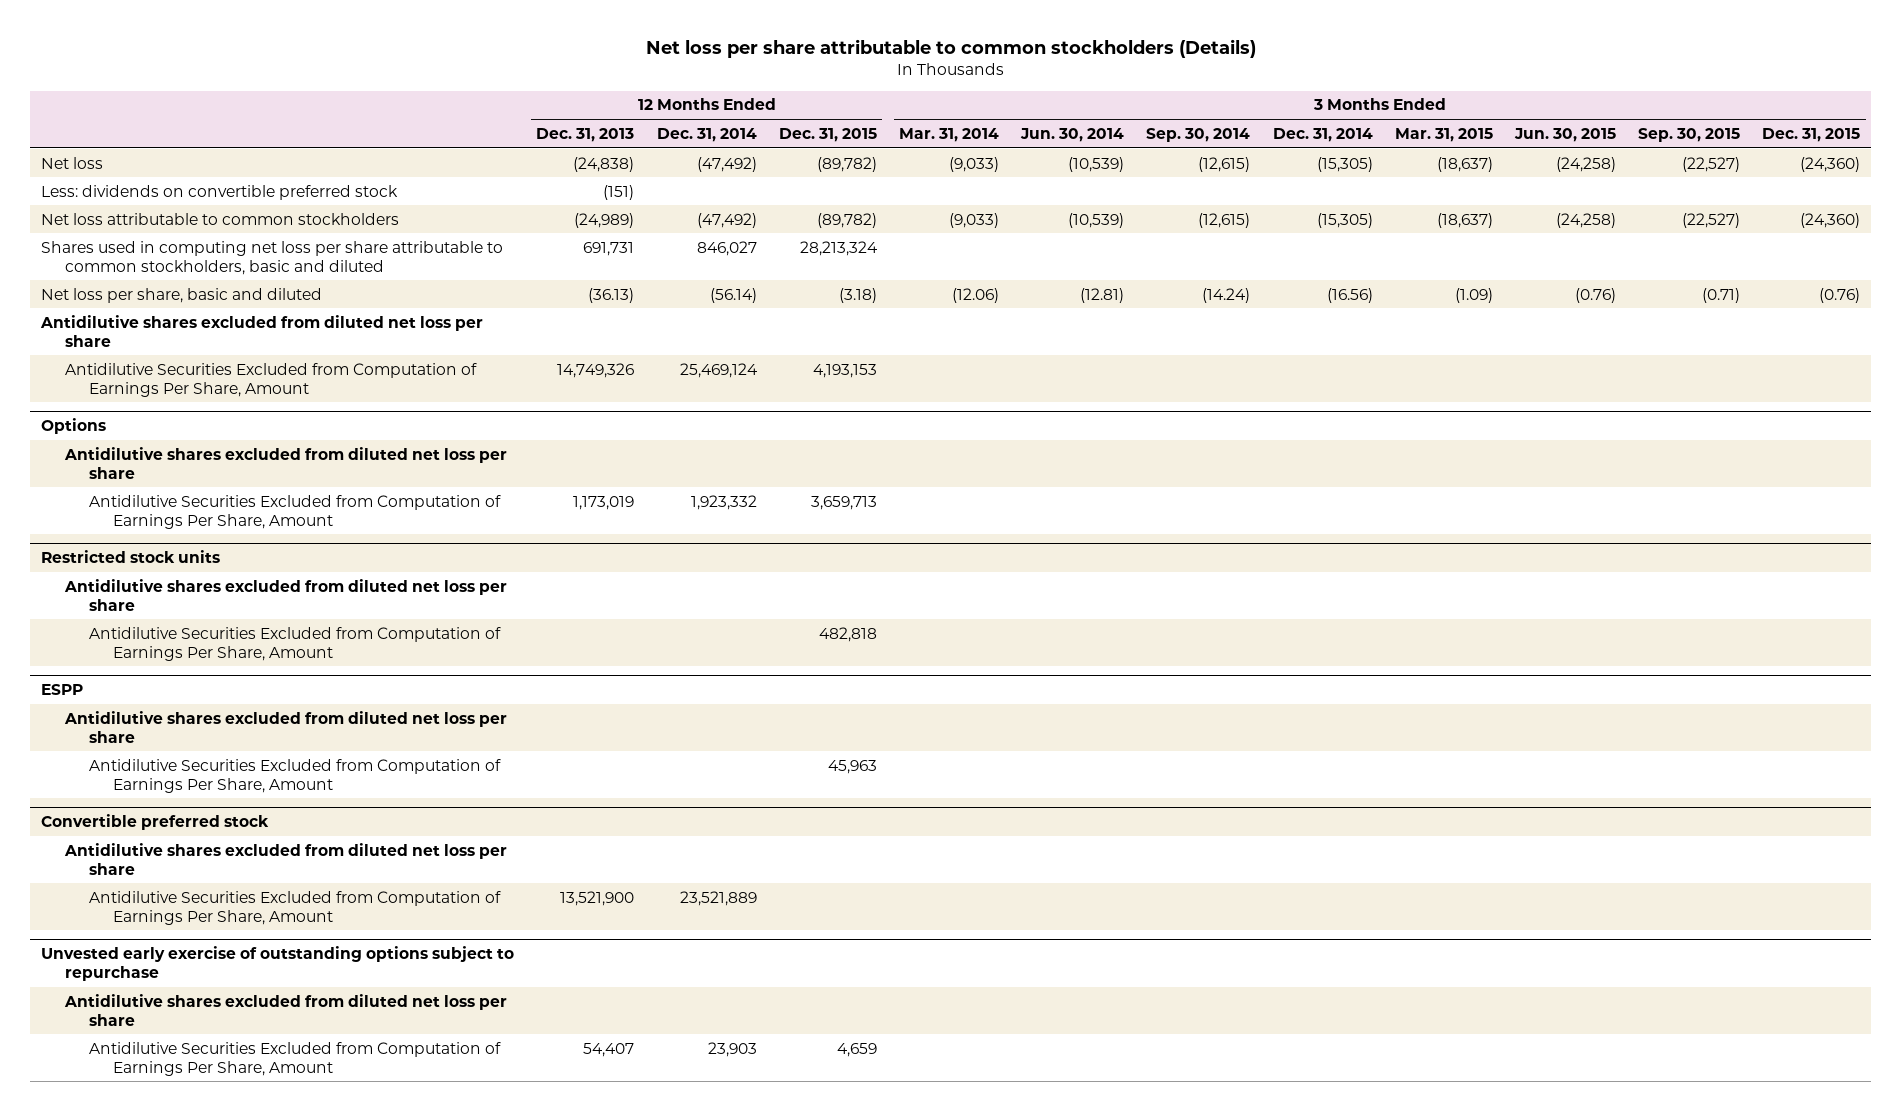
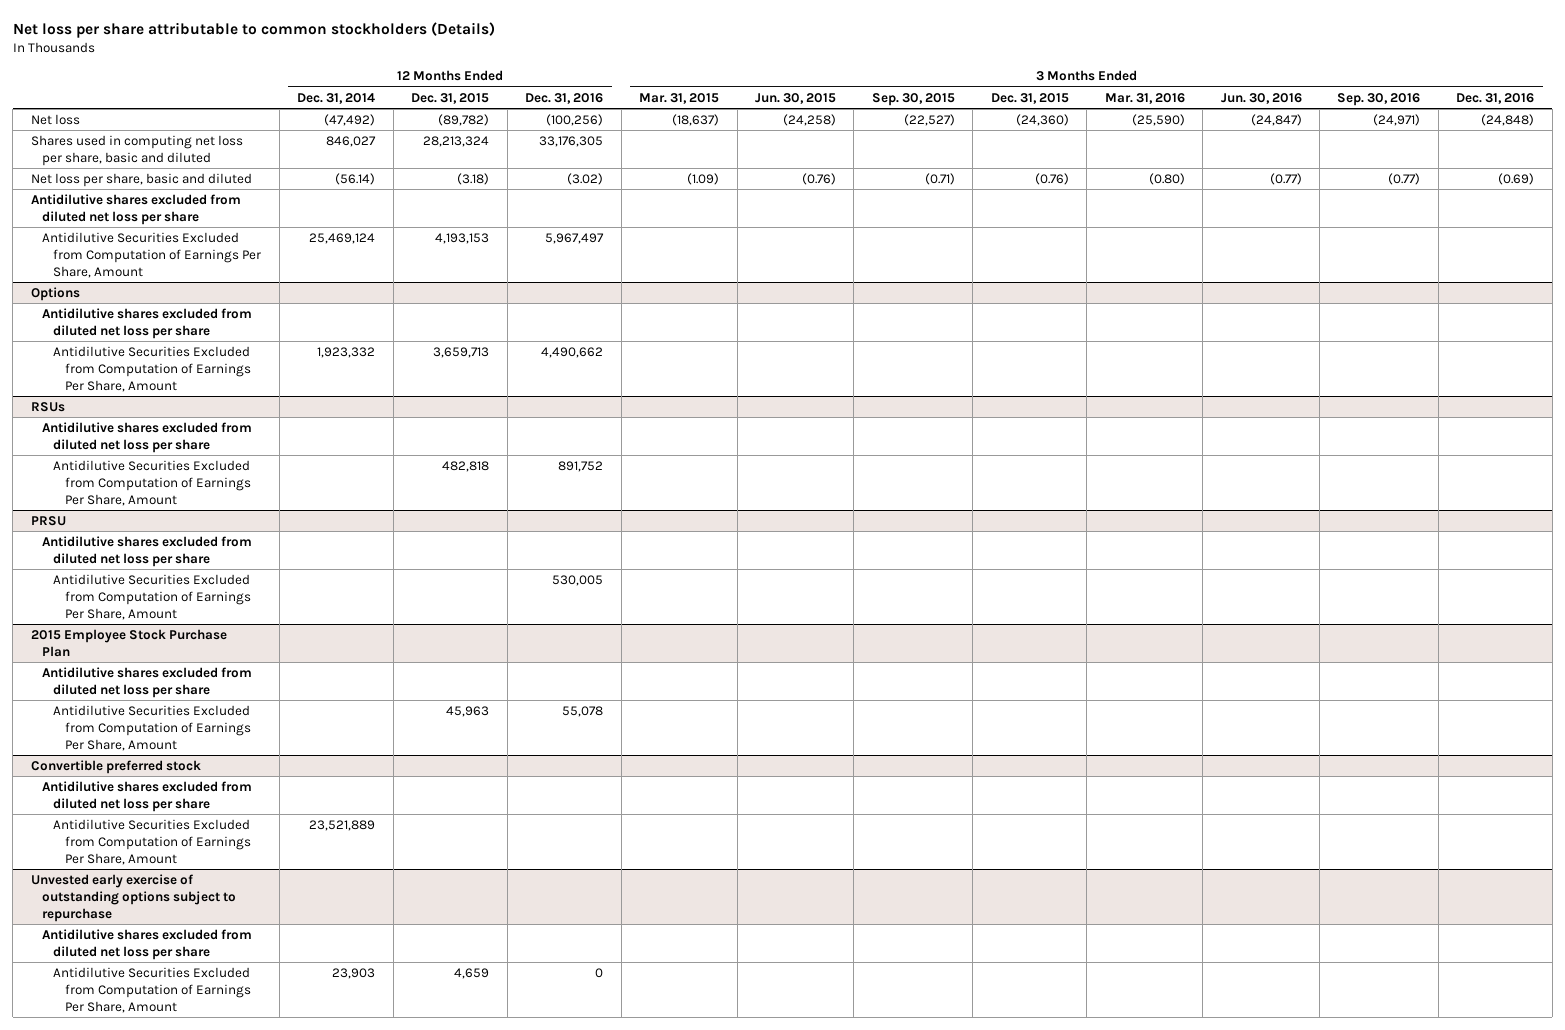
- | 12 Months Ended Dec. 31, 2013 | 12 Months Ended Dec. 31, 2014 | 12 Months Ended Dec. 31, 2015 | 3 Months Ended Mar. 31, 2014 | 3 Months Ended Jun. 30, 2014 | 3 Months Ended Sep. 30, 2014 | 3 Months Ended Dec. 31, 2014 | 3 Months Ended Mar. 31, 2015 | 3 Months Ended Jun. 30, 2015 | 3 Months Ended Sep. 30, 2015 | 3 Months Ended Dec. 31, 2015
+ | 12 Months Ended Dec. 31, 2014 | 12 Months Ended Dec. 31, 2015 | 12 Months Ended Dec. 31, 2016 | 3 Months Ended Mar. 31, 2015 | 3 Months Ended Jun. 30, 2015 | 3 Months Ended Sep. 30, 2015 | 3 Months Ended Dec. 31, 2015 | 3 Months Ended Mar. 31, 2016 | 3 Months Ended Jun. 30, 2016 | 3 Months Ended Sep. 30, 2016 | 3 Months Ended Dec. 31, 2016
- Less: dividends on convertible preferred stock | (151) | | | | | | | | | |
- Net loss attributable to common stockholders | (24,989) | (47,492) | (89,782) | (9,033) | (10,539) | (12,615) | (15,305) | (18,637) | (24,258) | (22,527) | (24,360)
- Shares used in computing net loss per share attributable to common stockholders, basic and diluted | 691,731 | 846,027 | 28,213,324 | | | | | | | |
+ Shares used in computing net loss per share, basic and diluted | 846,027 | 28,213,324 | 33,176,305 | | | | | | | |
- Restricted stock units
+ RSUs
- ESPP
+ PRSU
+ Antidilutive Securities Excluded from Computation of Earnings Per Share, Amount | | | 530,005 | | | | | | | |
+ 2015 Employee Stock Purchase Plan
+ Antidilutive shares excluded from diluted net loss per share

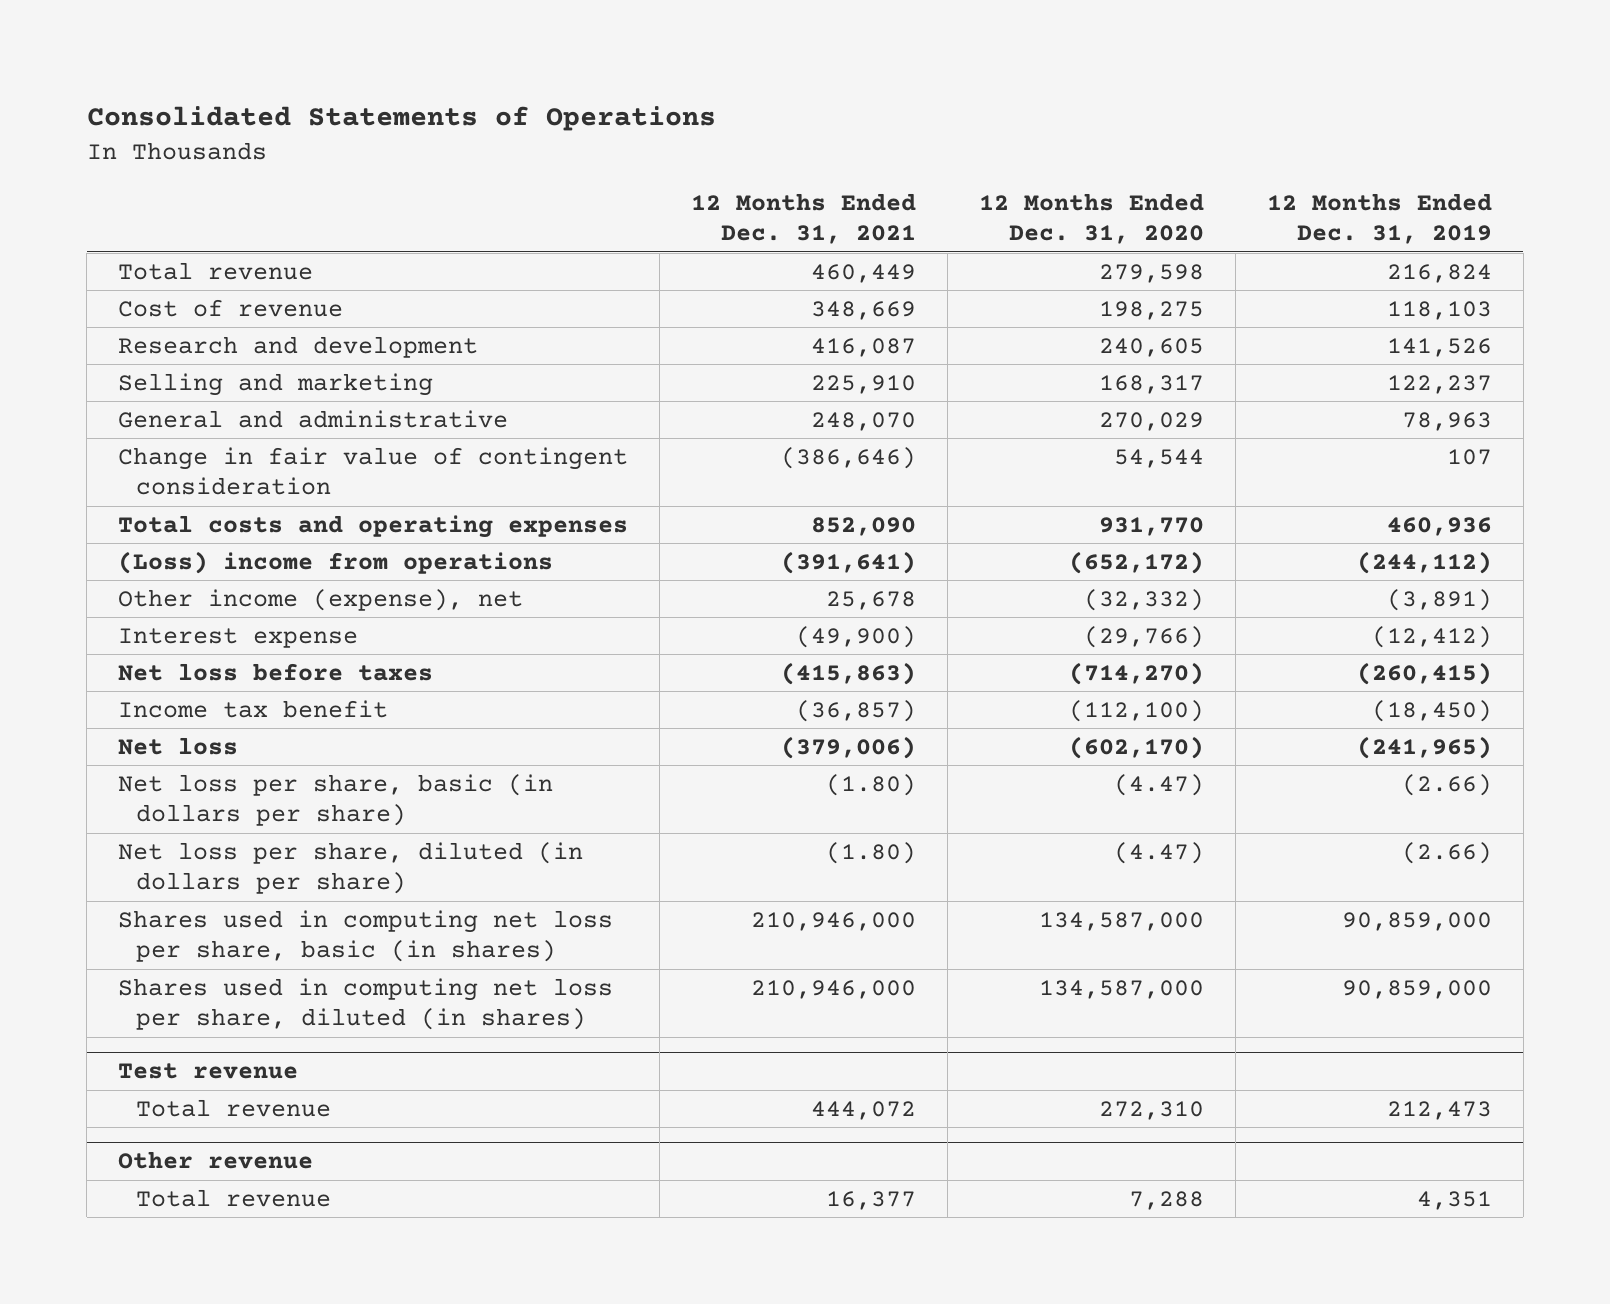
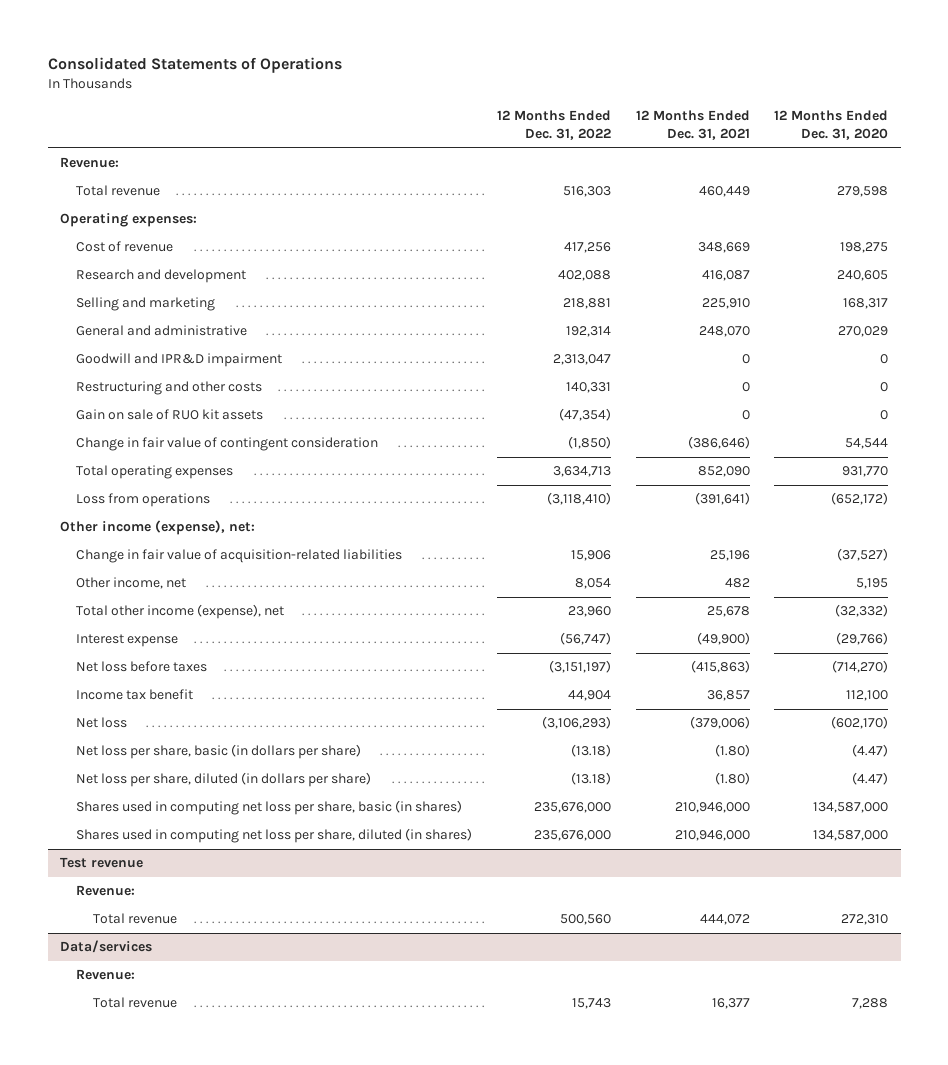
- | 12 Months Ended Dec. 31, 2021 | 12 Months Ended Dec. 31, 2020 | 12 Months Ended Dec. 31, 2019
+ | 12 Months Ended Dec. 31, 2022 | 12 Months Ended Dec. 31, 2021 | 12 Months Ended Dec. 31, 2020
+ Revenue:
+ Operating expenses:
+ Goodwill and IPR&D impairment | 2,313,047 | 0 | 0
+ Restructuring and other costs | 140,331 | 0 | 0
+ Gain on sale of RUO kit assets | (47,354) | 0 | 0
- Total costs and operating expenses | 852,090 | 931,770 | 460,936
- (Loss) income from operations | (391,641) | (652,172) | (244,112)
- Other income (expense), net | 25,678 | (32,332) | (3,891)
+ Total operating expenses | 3,634,713 | 852,090 | 931,770
+ Loss from operations | (3,118,410) | (391,641) | (652,172)
+ Other income (expense), net:
+ Change in fair value of acquisition-related liabilities | 15,906 | 25,196 | (37,527)
+ Other income, net | 8,054 | 482 | 5,195
+ Total other income (expense), net | 23,960 | 25,678 | (32,332)
- Income tax benefit | (36,857) | (112,100) | (18,450)
+ Income tax benefit | 44,904 | 36,857 | 112,100
@ Test revenue
+ Revenue:
- Other revenue
+ Data/services
+ Revenue:

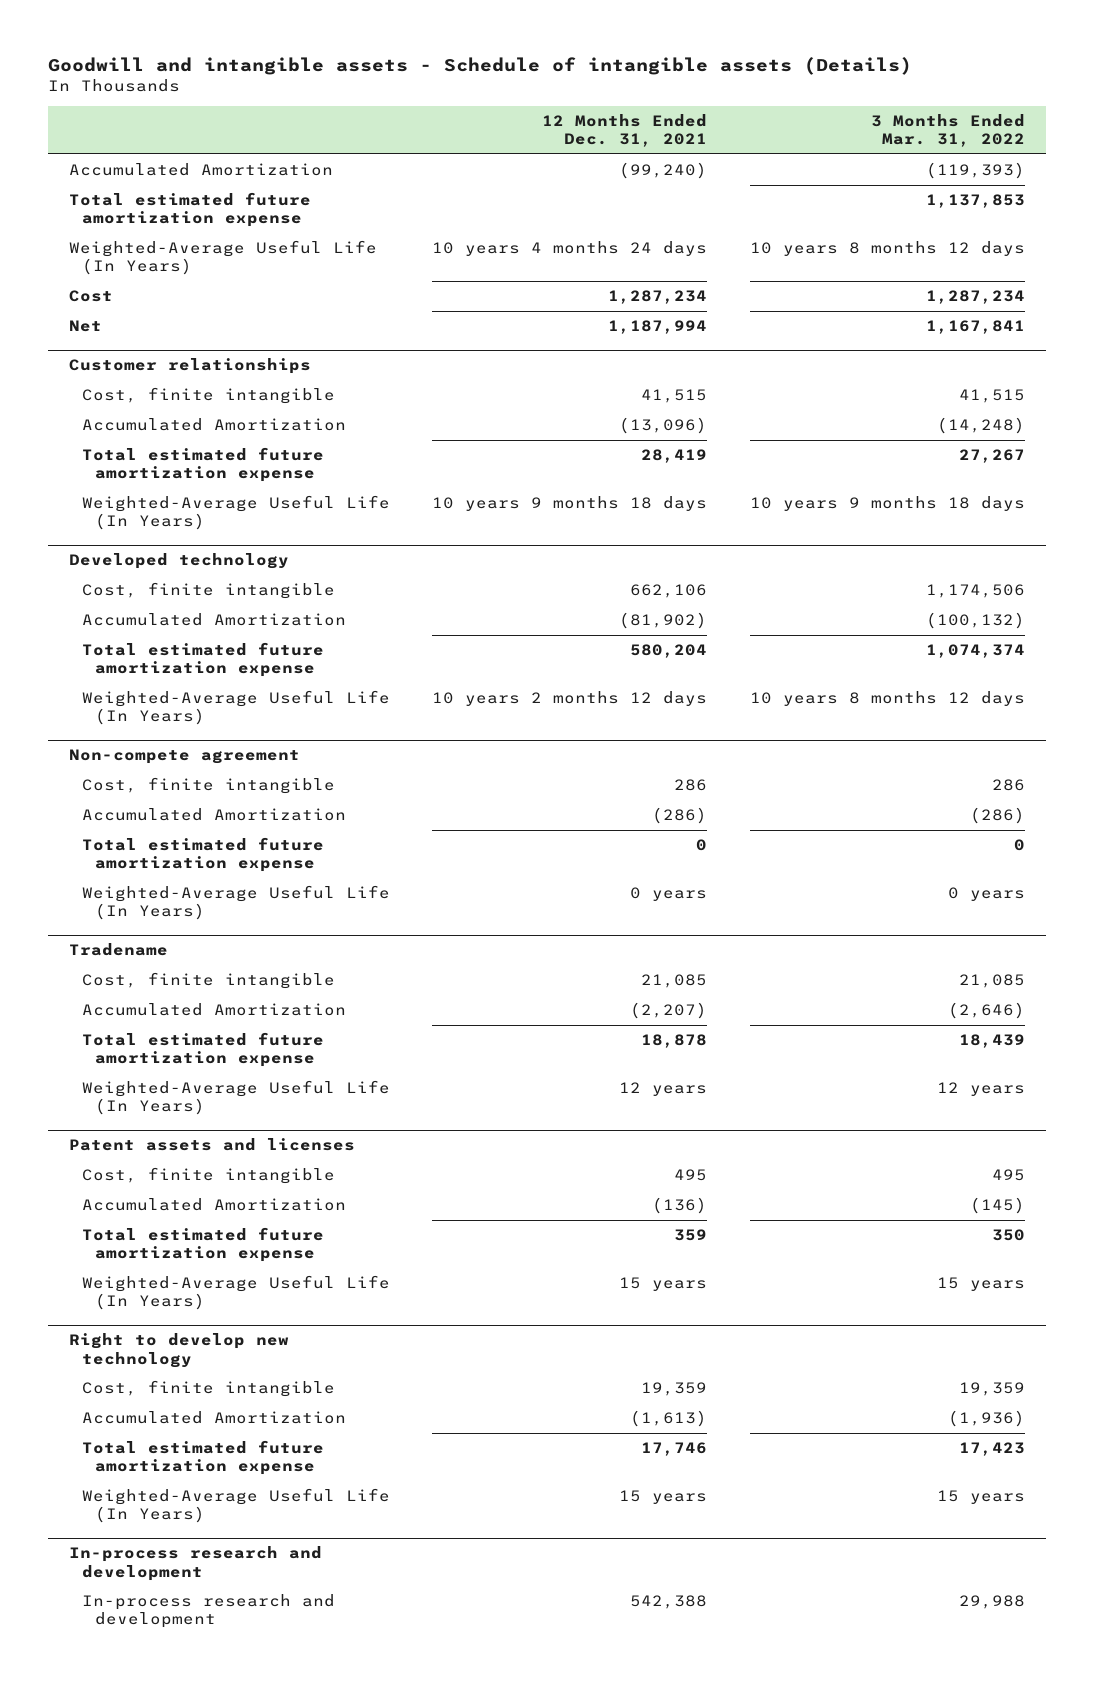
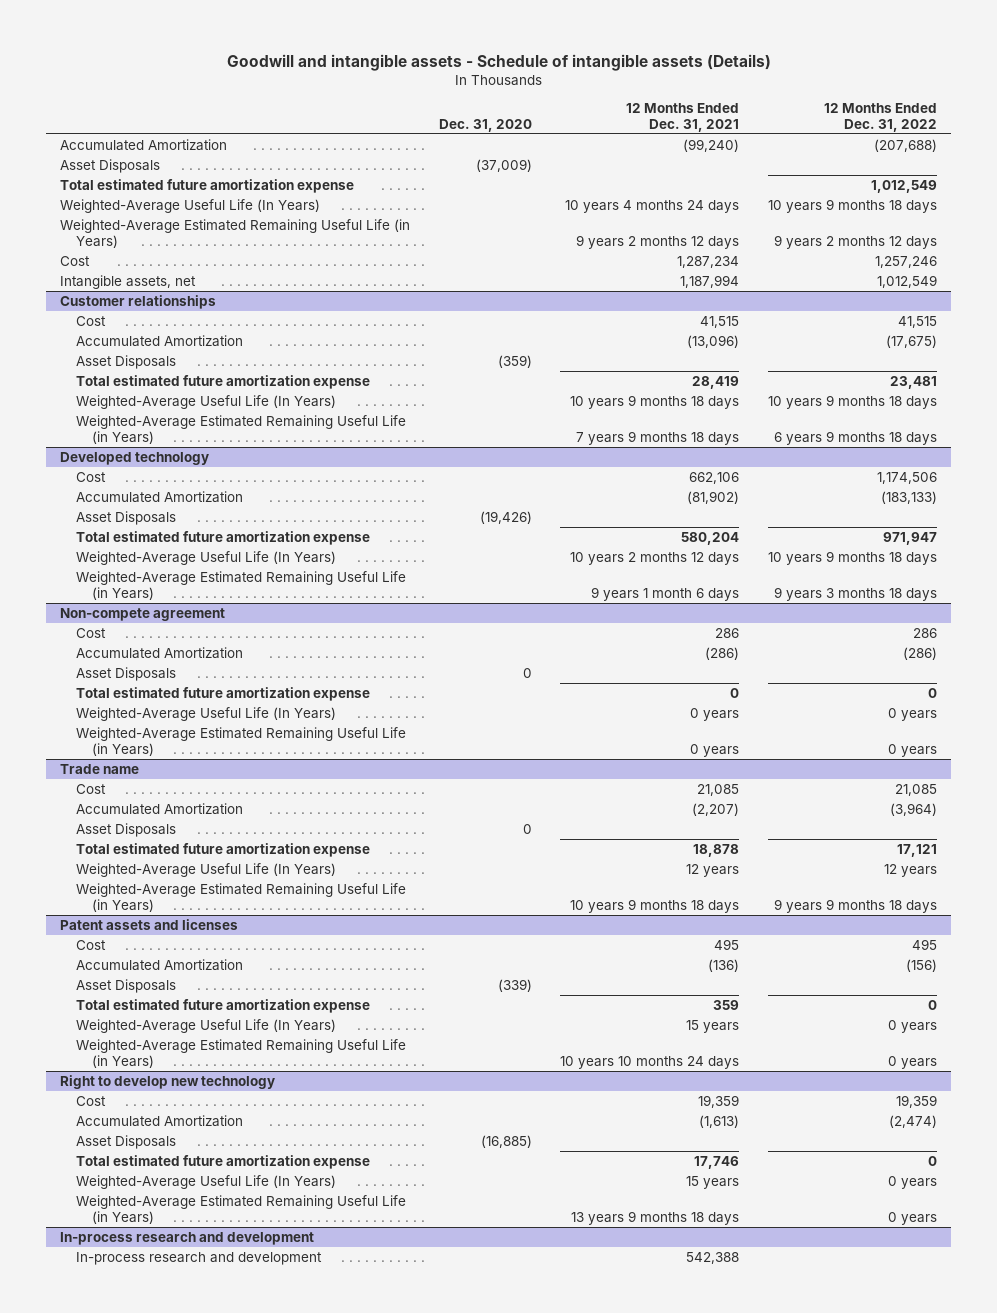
- | 12 Months Ended Dec. 31, 2021 | 3 Months Ended Mar. 31, 2022
+ | Dec. 31, 2020 | 12 Months Ended Dec. 31, 2021 | 12 Months Ended Dec. 31, 2022
+ Asset Disposals | (37,009) | |
+ Weighted-Average Estimated Remaining Useful Life (in Years) | | 9 years 2 months 12 days | 9 years 2 months 12 days
- Net | 1,187,994 | 1,167,841
+ Intangible assets, net | | 1,187,994 | 1,012,549
@ Customer relationships
- Cost, finite intangible | 41,515 | 41,515
+ Cost | | 41,515 | 41,515
+ Asset Disposals | (359) | |
+ Weighted-Average Estimated Remaining Useful Life (in Years) | | 7 years 9 months 18 days | 6 years 9 months 18 days
@ Developed technology
- Cost, finite intangible | 662,106 | 1,174,506
+ Cost | | 662,106 | 1,174,506
+ Asset Disposals | (19,426) | |
+ Weighted-Average Estimated Remaining Useful Life (in Years) | | 9 years 1 month 6 days | 9 years 3 months 18 days
@ Non-compete agreement
- Cost, finite intangible | 286 | 286
+ Cost | | 286 | 286
+ Asset Disposals | 0 | |
- Tradename
- Cost, finite intangible | 21,085 | 21,085
@ Non-compete agreement
+ Weighted-Average Estimated Remaining Useful Life (in Years) | | 0 years | 0 years
+ Trade name
+ Cost | | 21,085 | 21,085
+ Asset Disposals | 0 | |
+ Weighted-Average Estimated Remaining Useful Life (in Years) | | 10 years 9 months 18 days | 9 years 9 months 18 days
@ Patent assets and licenses
- Cost, finite intangible | 495 | 495
+ Cost | | 495 | 495
+ Asset Disposals | (339) | |
+ Weighted-Average Estimated Remaining Useful Life (in Years) | | 10 years 10 months 24 days | 0 years
@ Right to develop new technology
- Cost, finite intangible | 19,359 | 19,359
+ Cost | | 19,359 | 19,359
+ Asset Disposals | (16,885) | |
+ Weighted-Average Estimated Remaining Useful Life (in Years) | | 13 years 9 months 18 days | 0 years

